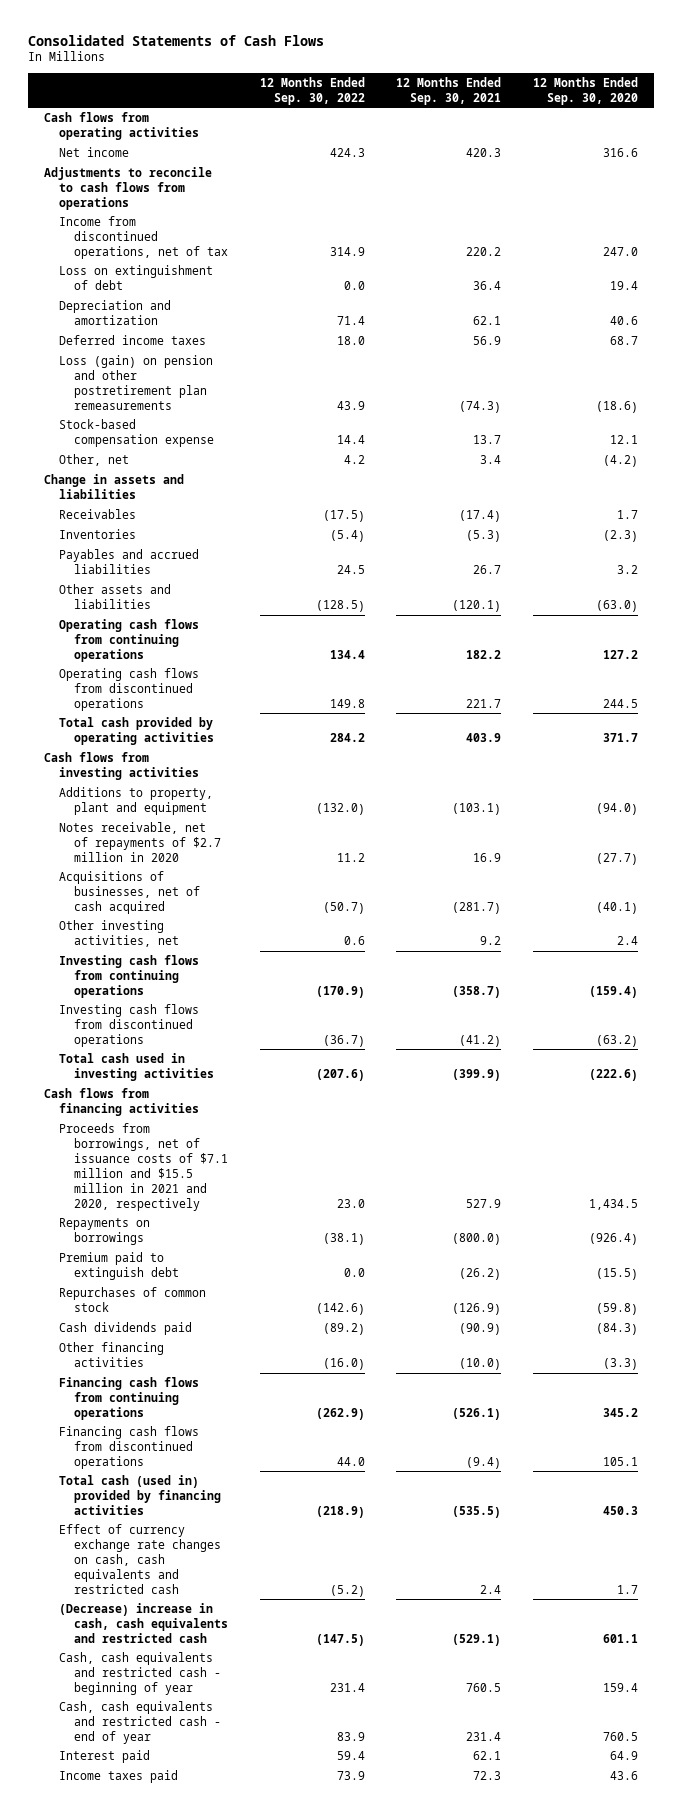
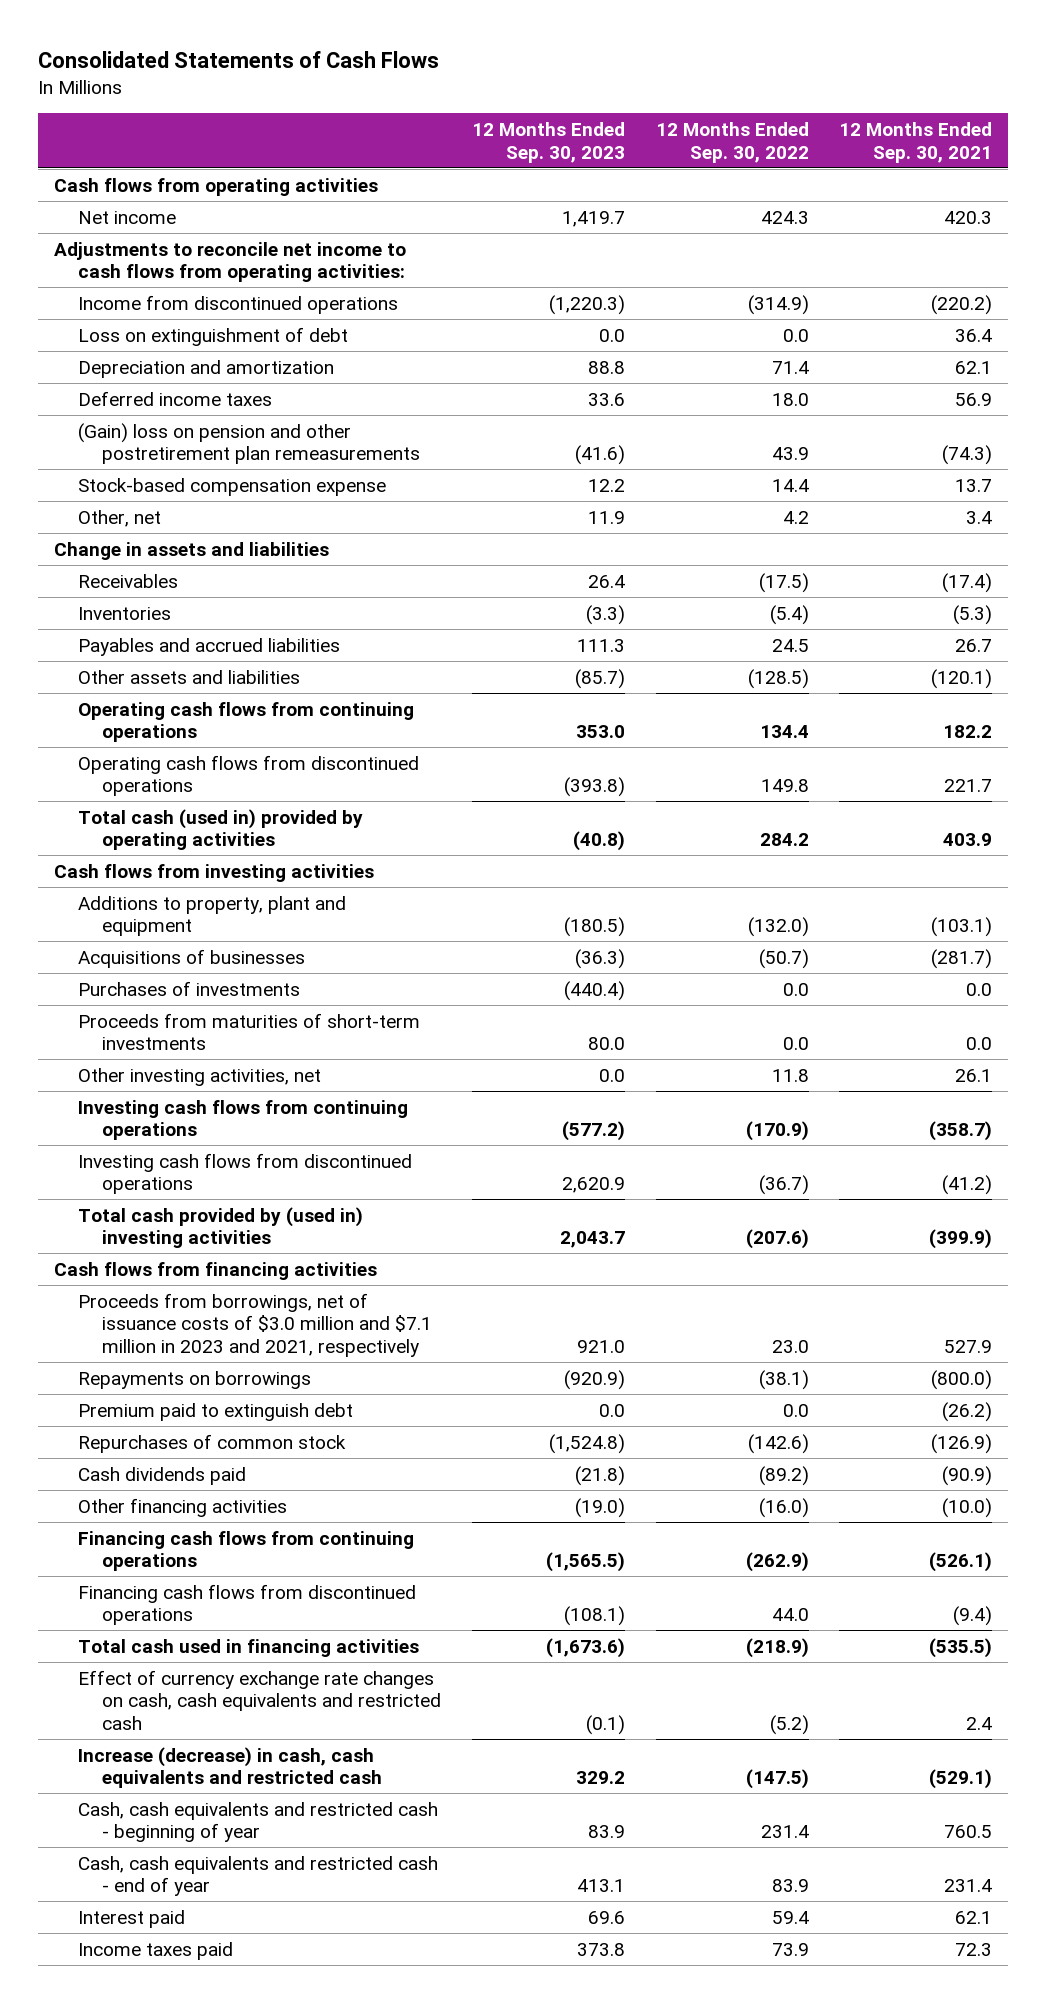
- | 12 Months Ended Sep. 30, 2022 | 12 Months Ended Sep. 30, 2021 | 12 Months Ended Sep. 30, 2020
+ | 12 Months Ended Sep. 30, 2023 | 12 Months Ended Sep. 30, 2022 | 12 Months Ended Sep. 30, 2021
- Adjustments to reconcile to cash flows from operations
- Income from discontinued operations, net of tax | 314.9 | 220.2 | 247.0
+ Adjustments to reconcile net income to cash flows from operating activities:
+ Income from discontinued operations | (1,220.3) | (314.9) | (220.2)
- Loss (gain) on pension and other postretirement plan remeasurements | 43.9 | (74.3) | (18.6)
+ (Gain) loss on pension and other postretirement plan remeasurements | (41.6) | 43.9 | (74.3)
- Total cash provided by operating activities | 284.2 | 403.9 | 371.7
+ Total cash (used in) provided by operating activities | (40.8) | 284.2 | 403.9
- Notes receivable, net of repayments of $2.7 million in 2020 | 11.2 | 16.9 | (27.7)
- Acquisitions of businesses, net of cash acquired | (50.7) | (281.7) | (40.1)
- Other investing activities, net | 0.6 | 9.2 | 2.4
+ Acquisitions of businesses | (36.3) | (50.7) | (281.7)
+ Purchases of investments | (440.4) | 0.0 | 0.0
+ Proceeds from maturities of short-term investments | 80.0 | 0.0 | 0.0
+ Other investing activities, net | 0.0 | 11.8 | 26.1
- Total cash used in investing activities | (207.6) | (399.9) | (222.6)
+ Total cash provided by (used in) investing activities | 2,043.7 | (207.6) | (399.9)
- Proceeds from borrowings, net of issuance costs of $7.1 million and $15.5 million in 2021 and 2020, respectively | 23.0 | 527.9 | 1,434.5
+ Proceeds from borrowings, net of issuance costs of $3.0 million and $7.1 million in 2023 and 2021, respectively | 921.0 | 23.0 | 527.9
- Total cash (used in) provided by financing activities | (218.9) | (535.5) | 450.3
+ Total cash used in financing activities | (1,673.6) | (218.9) | (535.5)
- (Decrease) increase in cash, cash equivalents and restricted cash | (147.5) | (529.1) | 601.1
+ Increase (decrease) in cash, cash equivalents and restricted cash | 329.2 | (147.5) | (529.1)

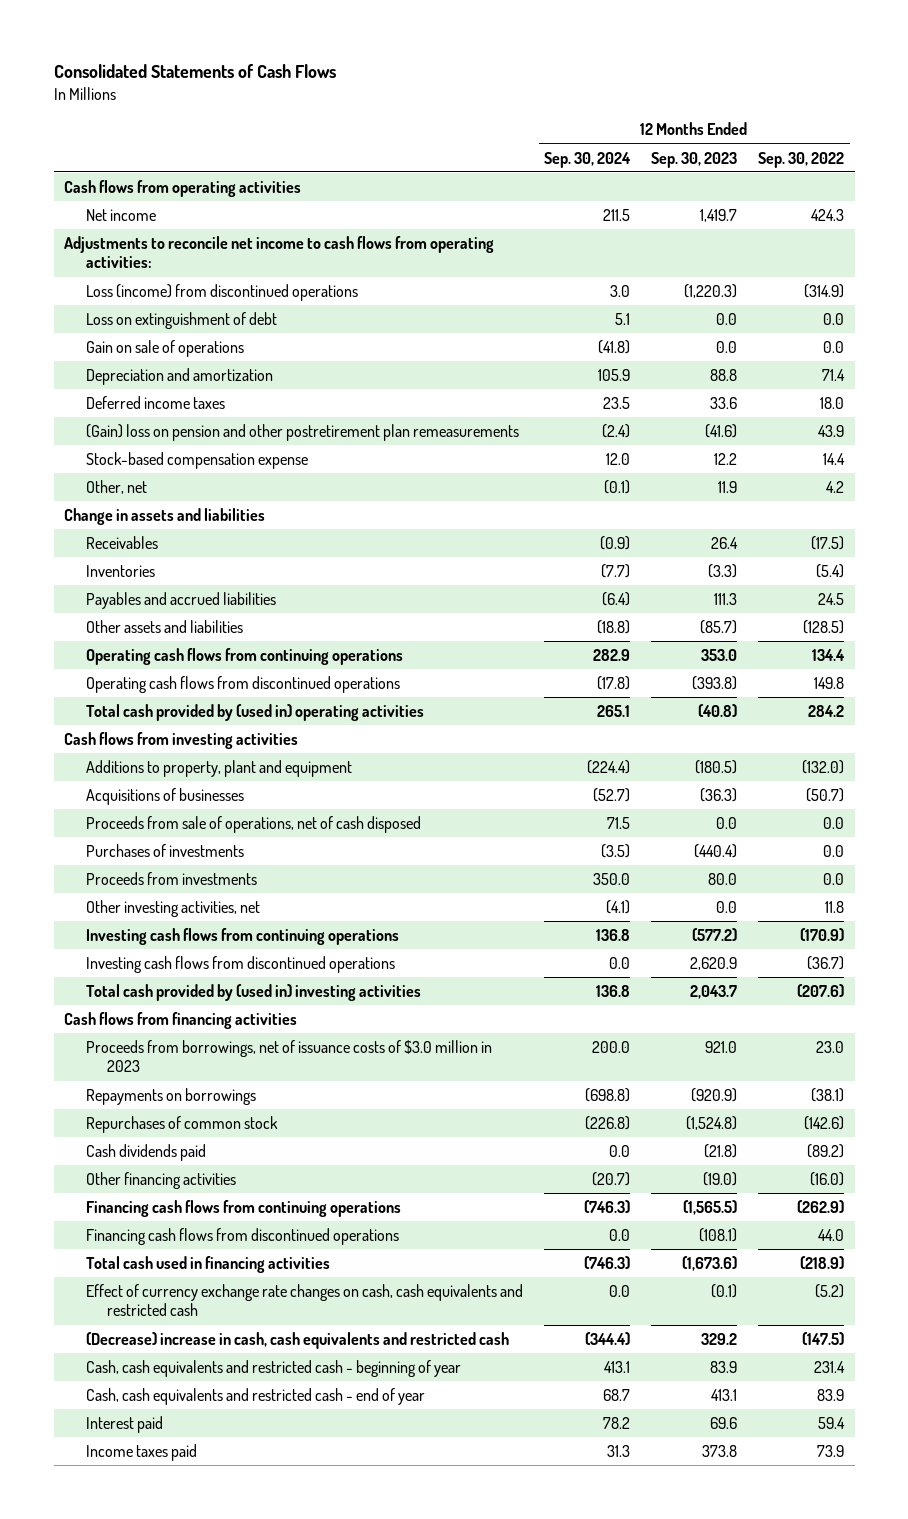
- | 12 Months Ended Sep. 30, 2023 | 12 Months Ended Sep. 30, 2022 | 12 Months Ended Sep. 30, 2021
+ | 12 Months Ended Sep. 30, 2024 | 12 Months Ended Sep. 30, 2023 | 12 Months Ended Sep. 30, 2022
- Income from discontinued operations | (1,220.3) | (314.9) | (220.2)
+ Loss (income) from discontinued operations | 3.0 | (1,220.3) | (314.9)
+ Gain on sale of operations | (41.8) | 0.0 | 0.0
- Total cash (used in) provided by operating activities | (40.8) | 284.2 | 403.9
+ Total cash provided by (used in) operating activities | 265.1 | (40.8) | 284.2
+ Proceeds from sale of operations, net of cash disposed | 71.5 | 0.0 | 0.0
- Proceeds from maturities of short-term investments | 80.0 | 0.0 | 0.0
+ Proceeds from investments | 350.0 | 80.0 | 0.0
- Proceeds from borrowings, net of issuance costs of $3.0 million and $7.1 million in 2023 and 2021, respectively | 921.0 | 23.0 | 527.9
+ Proceeds from borrowings, net of issuance costs of $3.0 million in 2023 | 200.0 | 921.0 | 23.0
- Premium paid to extinguish debt | 0.0 | 0.0 | (26.2)
- Increase (decrease) in cash, cash equivalents and restricted cash | 329.2 | (147.5) | (529.1)
+ (Decrease) increase in cash, cash equivalents and restricted cash | (344.4) | 329.2 | (147.5)

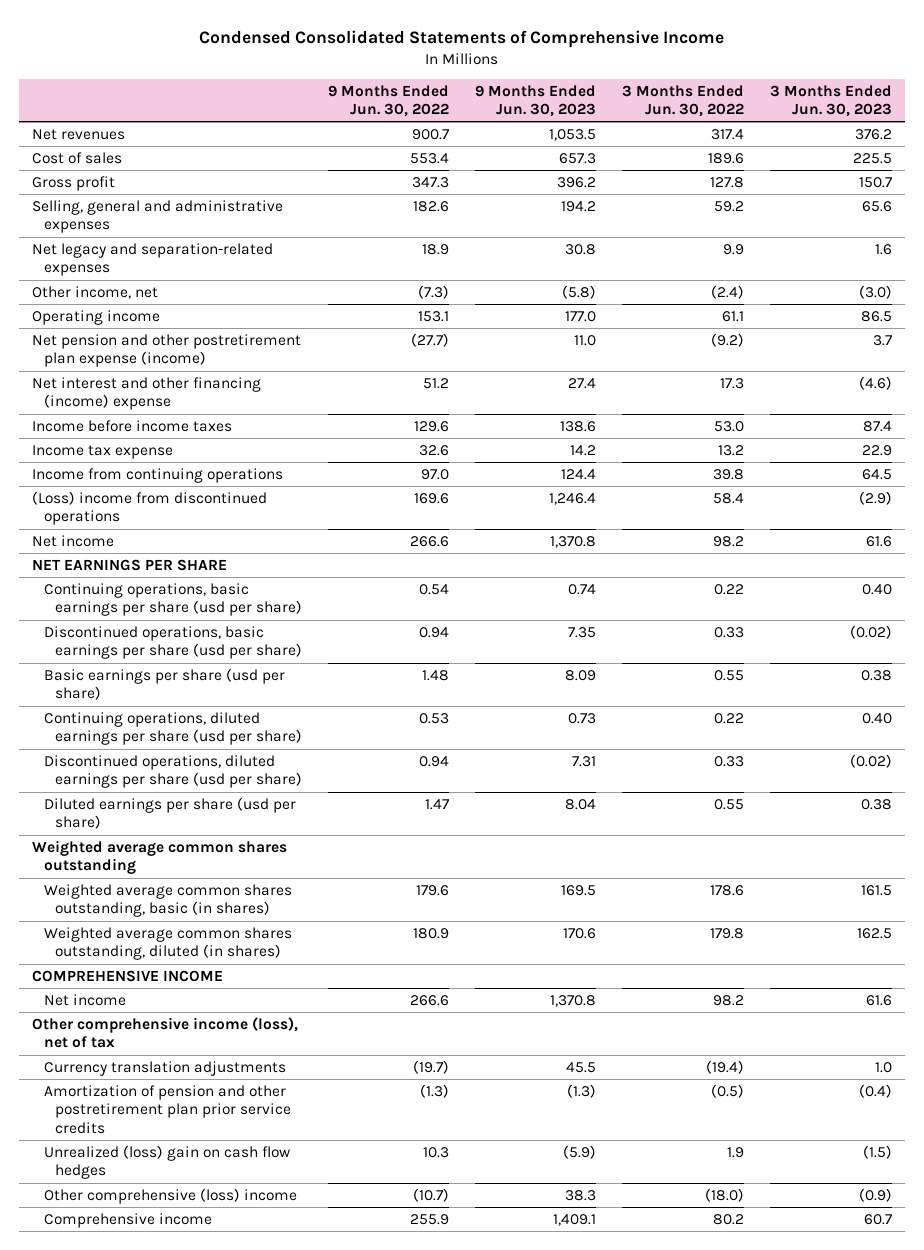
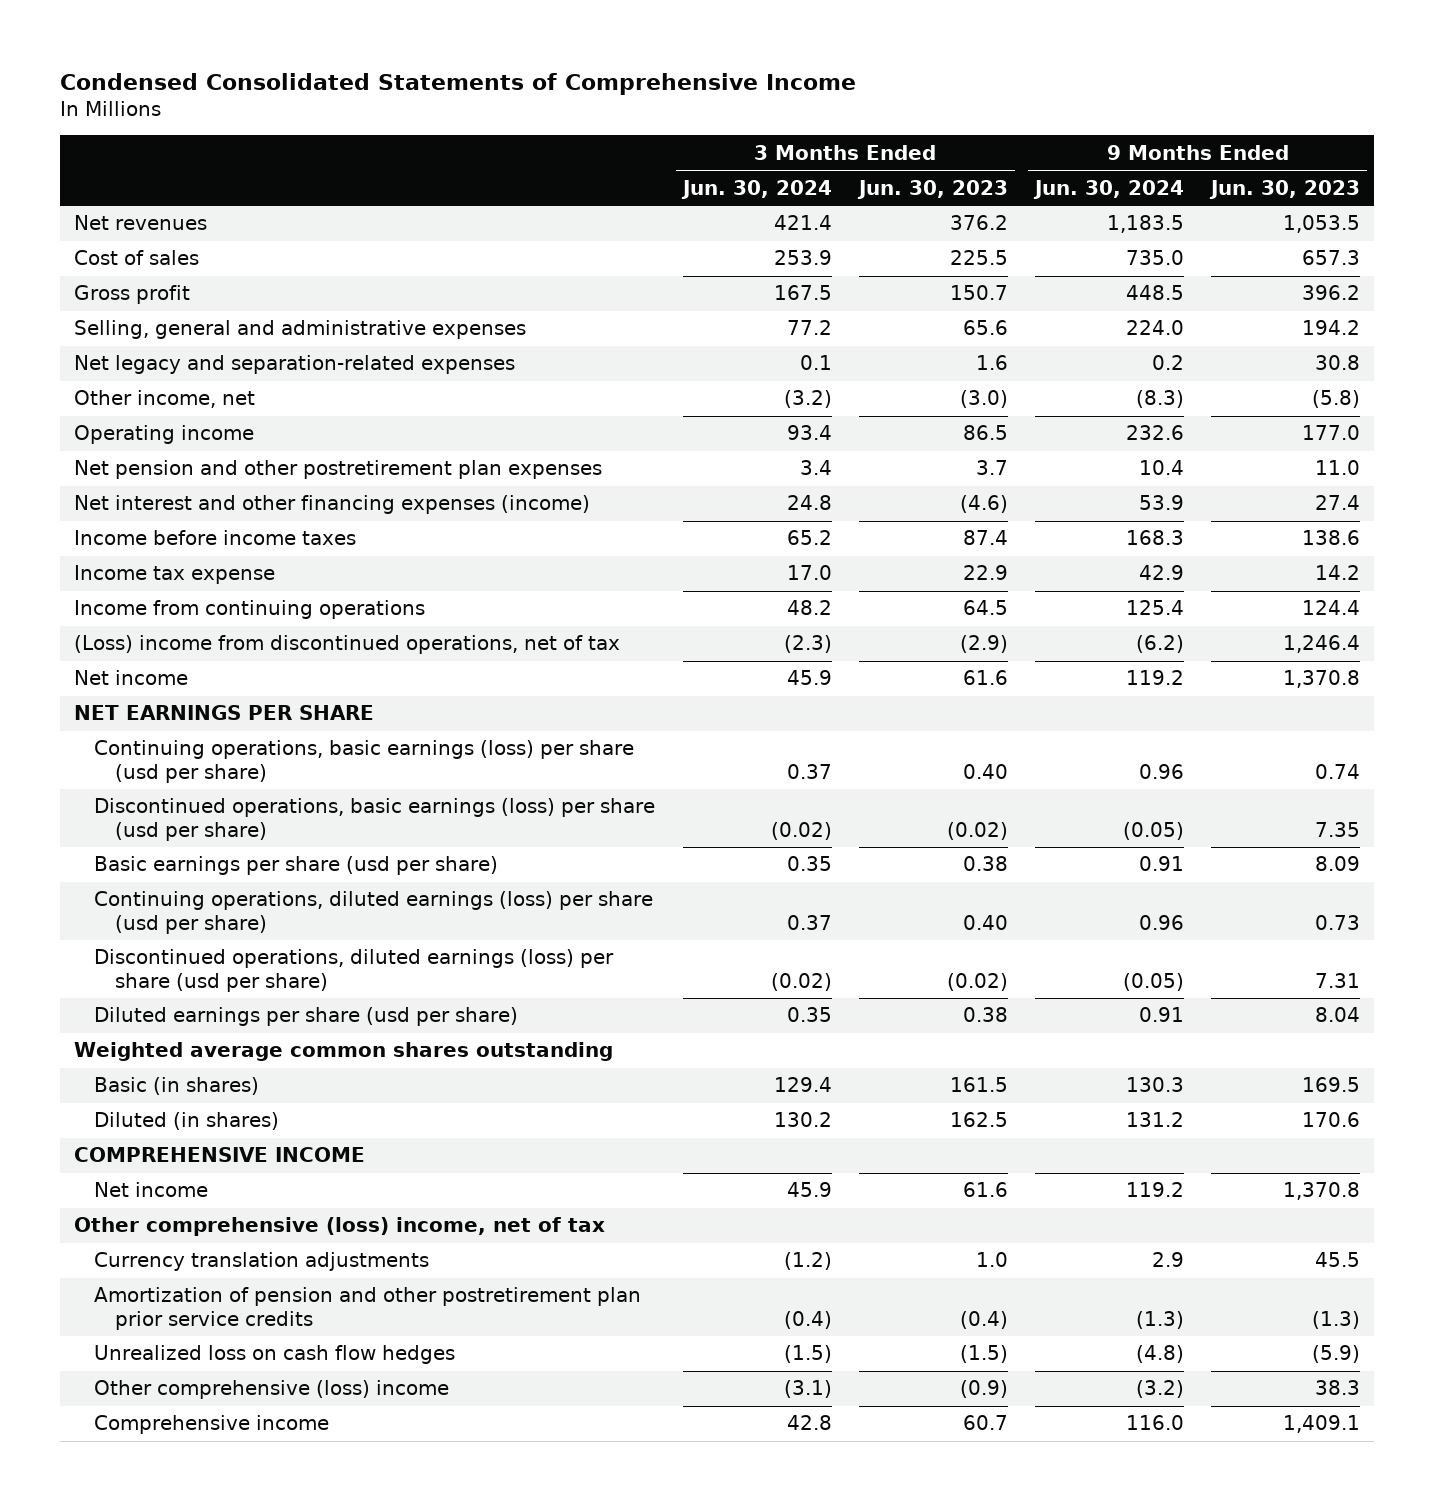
- | 9 Months Ended Jun. 30, 2022 | 9 Months Ended Jun. 30, 2023 | 3 Months Ended Jun. 30, 2022 | 3 Months Ended Jun. 30, 2023
+ | 3 Months Ended Jun. 30, 2024 | 3 Months Ended Jun. 30, 2023 | 9 Months Ended Jun. 30, 2024 | 9 Months Ended Jun. 30, 2023
- Net pension and other postretirement plan expense (income) | (27.7) | 11.0 | (9.2) | 3.7
- Net interest and other financing (income) expense | 51.2 | 27.4 | 17.3 | (4.6)
+ Net pension and other postretirement plan expenses | 3.4 | 3.7 | 10.4 | 11.0
+ Net interest and other financing expenses (income) | 24.8 | (4.6) | 53.9 | 27.4
- (Loss) income from discontinued operations | 169.6 | 1,246.4 | 58.4 | (2.9)
+ (Loss) income from discontinued operations, net of tax | (2.3) | (2.9) | (6.2) | 1,246.4
- Continuing operations, basic earnings per share (usd per share) | 0.54 | 0.74 | 0.22 | 0.40
- Discontinued operations, basic earnings per share (usd per share) | 0.94 | 7.35 | 0.33 | (0.02)
+ Continuing operations, basic earnings (loss) per share (usd per share) | 0.37 | 0.40 | 0.96 | 0.74
+ Discontinued operations, basic earnings (loss) per share (usd per share) | (0.02) | (0.02) | (0.05) | 7.35
- Continuing operations, diluted earnings per share (usd per share) | 0.53 | 0.73 | 0.22 | 0.40
- Discontinued operations, diluted earnings per share (usd per share) | 0.94 | 7.31 | 0.33 | (0.02)
+ Continuing operations, diluted earnings (loss) per share (usd per share) | 0.37 | 0.40 | 0.96 | 0.73
+ Discontinued operations, diluted earnings (loss) per share (usd per share) | (0.02) | (0.02) | (0.05) | 7.31
- Weighted average common shares outstanding, basic (in shares) | 179.6 | 169.5 | 178.6 | 161.5
- Weighted average common shares outstanding, diluted (in shares) | 180.9 | 170.6 | 179.8 | 162.5
+ Basic (in shares) | 129.4 | 161.5 | 130.3 | 169.5
+ Diluted (in shares) | 130.2 | 162.5 | 131.2 | 170.6
- Other comprehensive income (loss), net of tax
+ Other comprehensive (loss) income, net of tax
- Unrealized (loss) gain on cash flow hedges | 10.3 | (5.9) | 1.9 | (1.5)
+ Unrealized loss on cash flow hedges | (1.5) | (1.5) | (4.8) | (5.9)

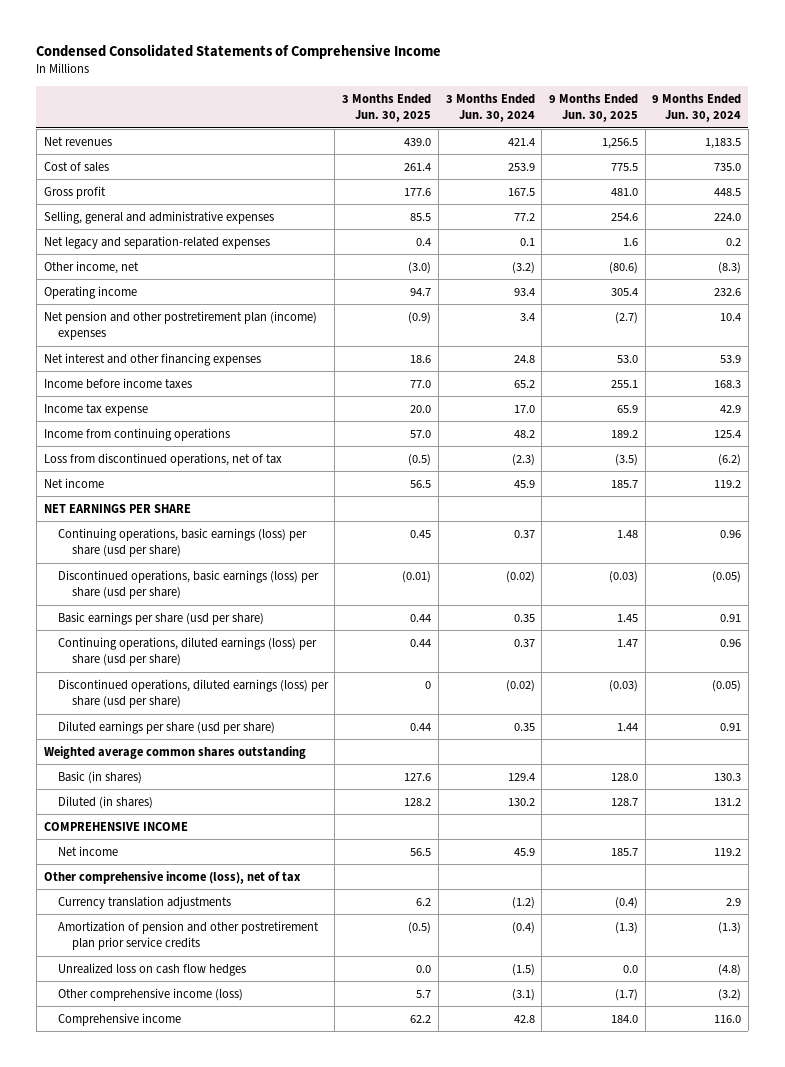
- | 3 Months Ended Jun. 30, 2024 | 3 Months Ended Jun. 30, 2023 | 9 Months Ended Jun. 30, 2024 | 9 Months Ended Jun. 30, 2023
+ | 3 Months Ended Jun. 30, 2025 | 3 Months Ended Jun. 30, 2024 | 9 Months Ended Jun. 30, 2025 | 9 Months Ended Jun. 30, 2024
- Net pension and other postretirement plan expenses | 3.4 | 3.7 | 10.4 | 11.0
- Net interest and other financing expenses (income) | 24.8 | (4.6) | 53.9 | 27.4
+ Net pension and other postretirement plan (income) expenses | (0.9) | 3.4 | (2.7) | 10.4
+ Net interest and other financing expenses | 18.6 | 24.8 | 53.0 | 53.9
- (Loss) income from discontinued operations, net of tax | (2.3) | (2.9) | (6.2) | 1,246.4
+ Loss from discontinued operations, net of tax | (0.5) | (2.3) | (3.5) | (6.2)
- Other comprehensive (loss) income, net of tax
+ Other comprehensive income (loss), net of tax
- Other comprehensive (loss) income | (3.1) | (0.9) | (3.2) | 38.3
+ Other comprehensive income (loss) | 5.7 | (3.1) | (1.7) | (3.2)

